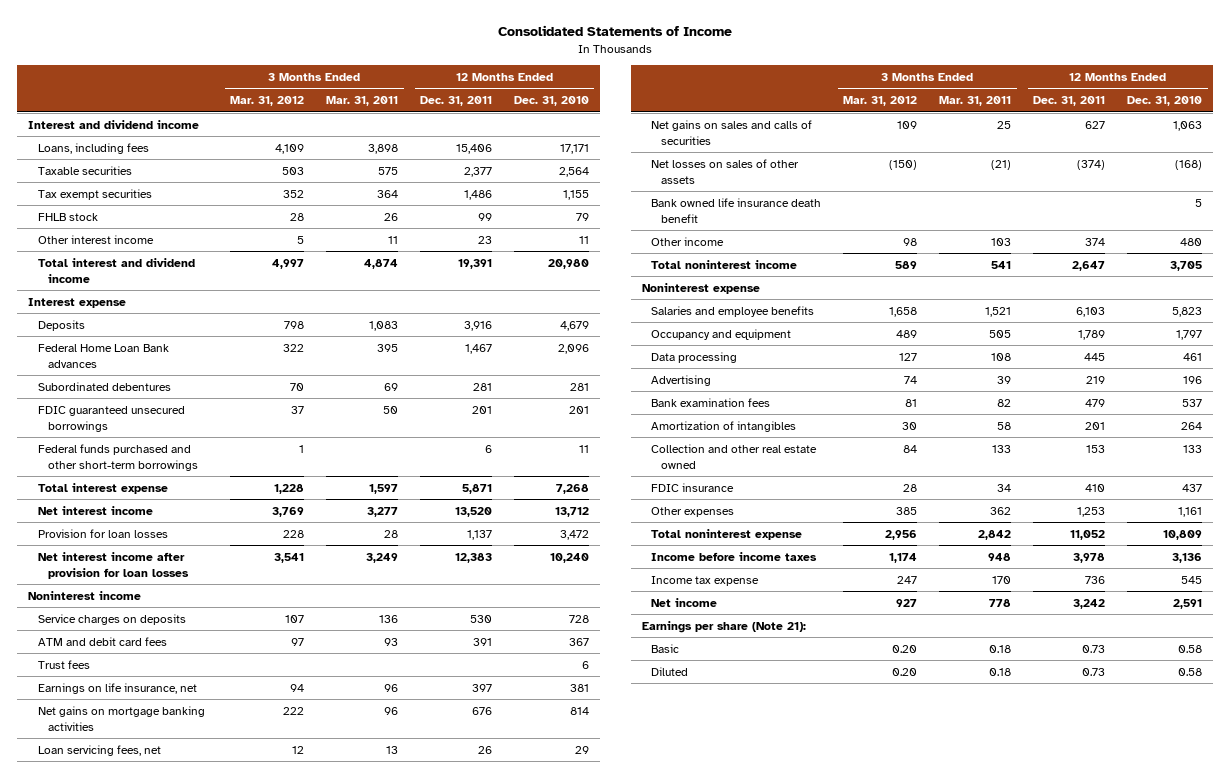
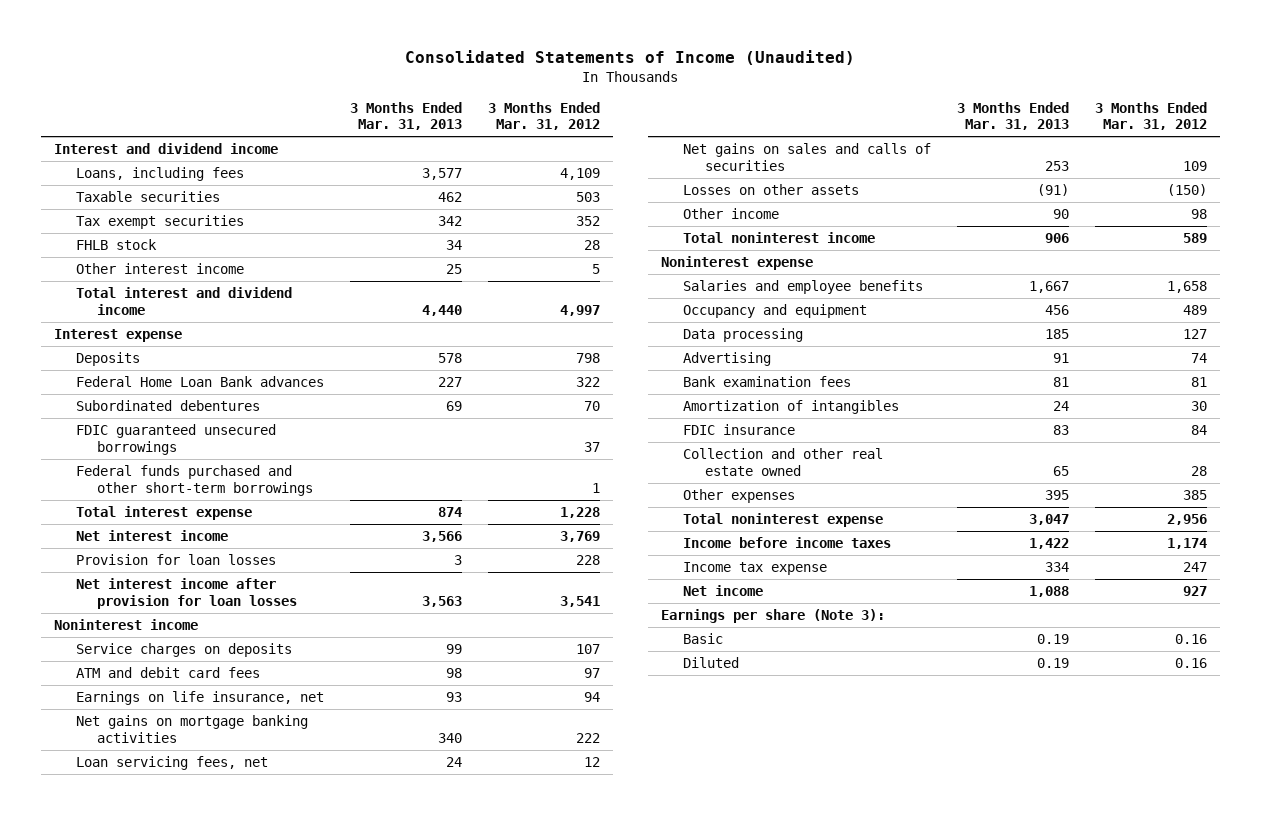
- Consolidated Statements of Income
+ Consolidated Statements of Income (Unaudited)
- | 3 Months Ended Mar. 31, 2012 | 3 Months Ended Mar. 31, 2011 | 12 Months Ended Dec. 31, 2011 | 12 Months Ended Dec. 31, 2010
+ | 3 Months Ended Mar. 31, 2013 | 3 Months Ended Mar. 31, 2012
- Trust fees | | | | 6
- Net losses on sales of other assets | (150) | (21) | (374) | (168)
- Bank owned life insurance death benefit | | | | 5
+ Losses on other assets | (91) | (150)
- Collection and other real estate owned | 84 | 133 | 153 | 133
- FDIC insurance | 28 | 34 | 410 | 437
+ FDIC insurance | 83 | 84
+ Collection and other real estate owned | 65 | 28
- Earnings per share (Note 21):
- Basic | 0.20 | 0.18 | 0.73 | 0.58
- Diluted | 0.20 | 0.18 | 0.73 | 0.58
+ Earnings per share (Note 3):
+ Basic | 0.19 | 0.16
+ Diluted | 0.19 | 0.16

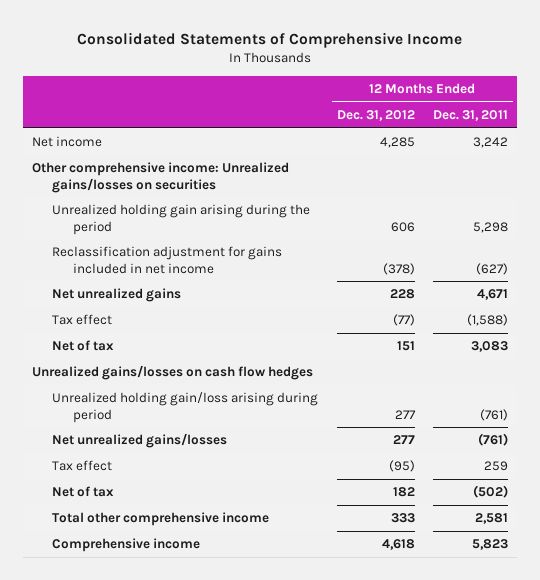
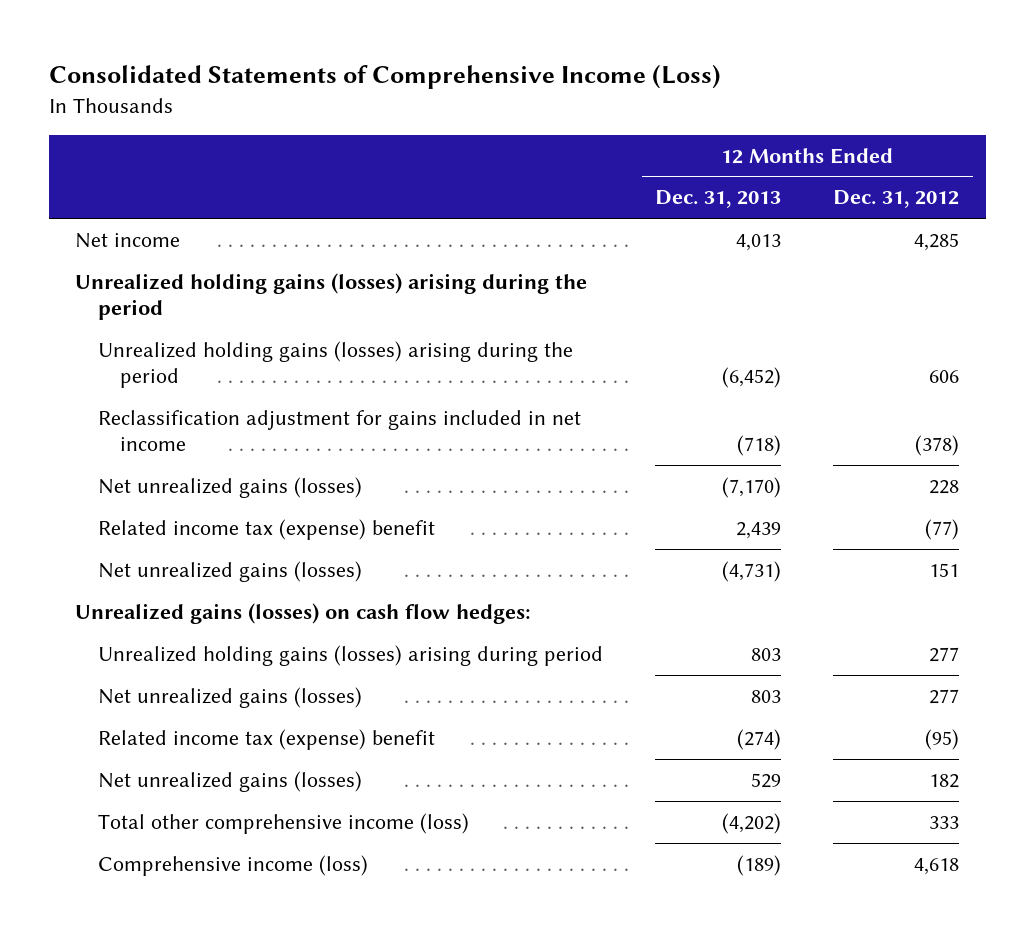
- Consolidated Statements of Comprehensive Income
+ Consolidated Statements of Comprehensive Income (Loss)
- | 12 Months Ended Dec. 31, 2012 | 12 Months Ended Dec. 31, 2011
+ | 12 Months Ended Dec. 31, 2013 | 12 Months Ended Dec. 31, 2012
- Other comprehensive income: Unrealized gains/losses on securities
- Unrealized holding gain arising during the period | 606 | 5,298
+ Unrealized holding gains (losses) arising during the period
+ Unrealized holding gains (losses) arising during the period | (6,452) | 606
- Net unrealized gains | 228 | 4,671
- Tax effect | (77) | (1,588)
- Net of tax | 151 | 3,083
- Unrealized gains/losses on cash flow hedges
- Unrealized holding gain/loss arising during period | 277 | (761)
- Net unrealized gains/losses | 277 | (761)
- Tax effect | (95) | 259
- Net of tax | 182 | (502)
- Total other comprehensive income | 333 | 2,581
- Comprehensive income | 4,618 | 5,823
+ Net unrealized gains (losses) | (7,170) | 228
+ Related income tax (expense) benefit | 2,439 | (77)
+ Net unrealized gains (losses) | (4,731) | 151
+ Unrealized gains (losses) on cash flow hedges:
+ Unrealized holding gains (losses) arising during period | 803 | 277
+ Net unrealized gains (losses) | 803 | 277
+ Related income tax (expense) benefit | (274) | (95)
+ Net unrealized gains (losses) | 529 | 182
+ Total other comprehensive income (loss) | (4,202) | 333
+ Comprehensive income (loss) | (189) | 4,618

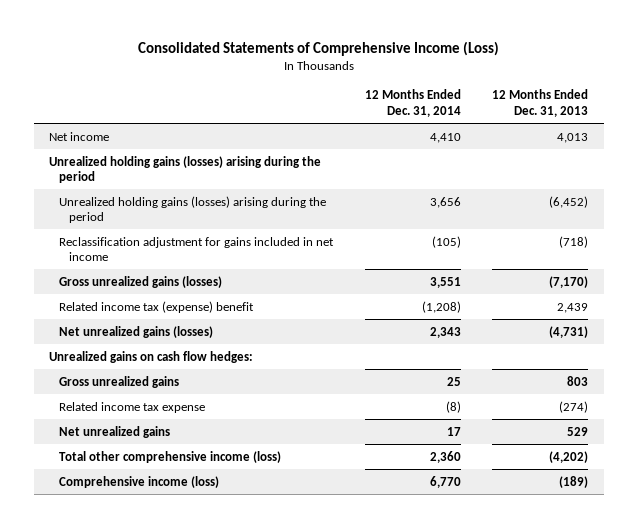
- | 12 Months Ended Dec. 31, 2013 | 12 Months Ended Dec. 31, 2012
+ | 12 Months Ended Dec. 31, 2014 | 12 Months Ended Dec. 31, 2013
- Net unrealized gains (losses) | (7,170) | 228
+ Gross unrealized gains (losses) | 3,551 | (7,170)
- Unrealized gains (losses) on cash flow hedges:
- Unrealized holding gains (losses) arising during period | 803 | 277
- Net unrealized gains (losses) | 803 | 277
- Related income tax (expense) benefit | (274) | (95)
- Net unrealized gains (losses) | 529 | 182
+ Unrealized gains on cash flow hedges:
+ Gross unrealized gains | 25 | 803
+ Related income tax expense | (8) | (274)
+ Net unrealized gains | 17 | 529

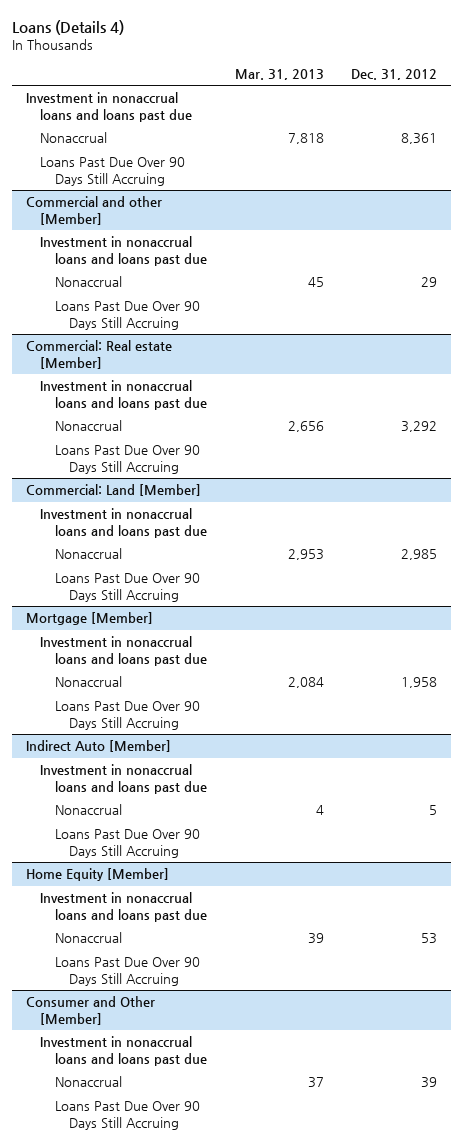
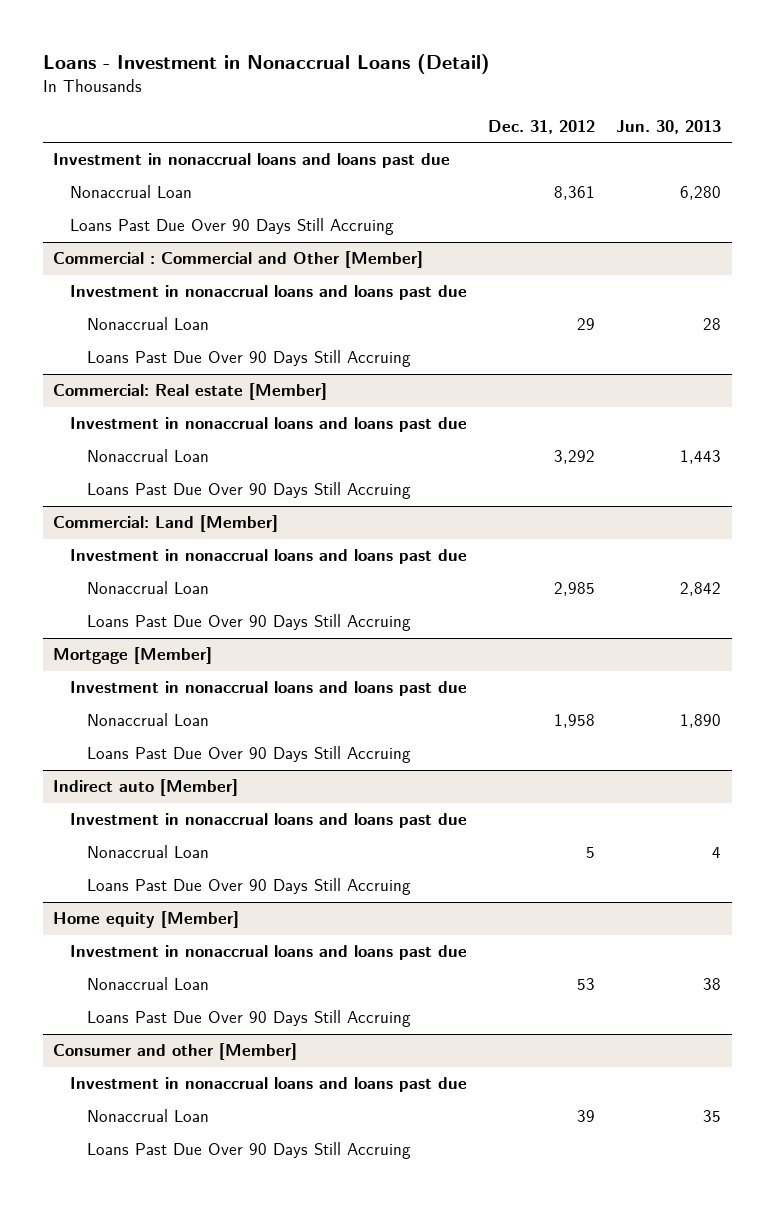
- Loans (Details 4)
+ Loans - Investment in Nonaccrual Loans (Detail)
- | Mar. 31, 2013 | Dec. 31, 2012
+ | Dec. 31, 2012 | Jun. 30, 2013
- Nonaccrual | 7,818 | 8,361
+ Nonaccrual Loan | 8,361 | 6,280
- Commercial and other [Member]
+ Commercial : Commercial and Other [Member]
- Nonaccrual | 45 | 29
+ Nonaccrual Loan | 29 | 28
@ Commercial: Real estate [Member]
- Nonaccrual | 2,656 | 3,292
+ Nonaccrual Loan | 3,292 | 1,443
@ Commercial: Land [Member]
- Nonaccrual | 2,953 | 2,985
+ Nonaccrual Loan | 2,985 | 2,842
@ Mortgage [Member]
- Nonaccrual | 2,084 | 1,958
+ Nonaccrual Loan | 1,958 | 1,890
- Indirect Auto [Member]
+ Indirect auto [Member]
- Nonaccrual | 4 | 5
+ Nonaccrual Loan | 5 | 4
- Home Equity [Member]
+ Home equity [Member]
- Nonaccrual | 39 | 53
+ Nonaccrual Loan | 53 | 38
- Consumer and Other [Member]
+ Consumer and other [Member]
- Nonaccrual | 37 | 39
+ Nonaccrual Loan | 39 | 35

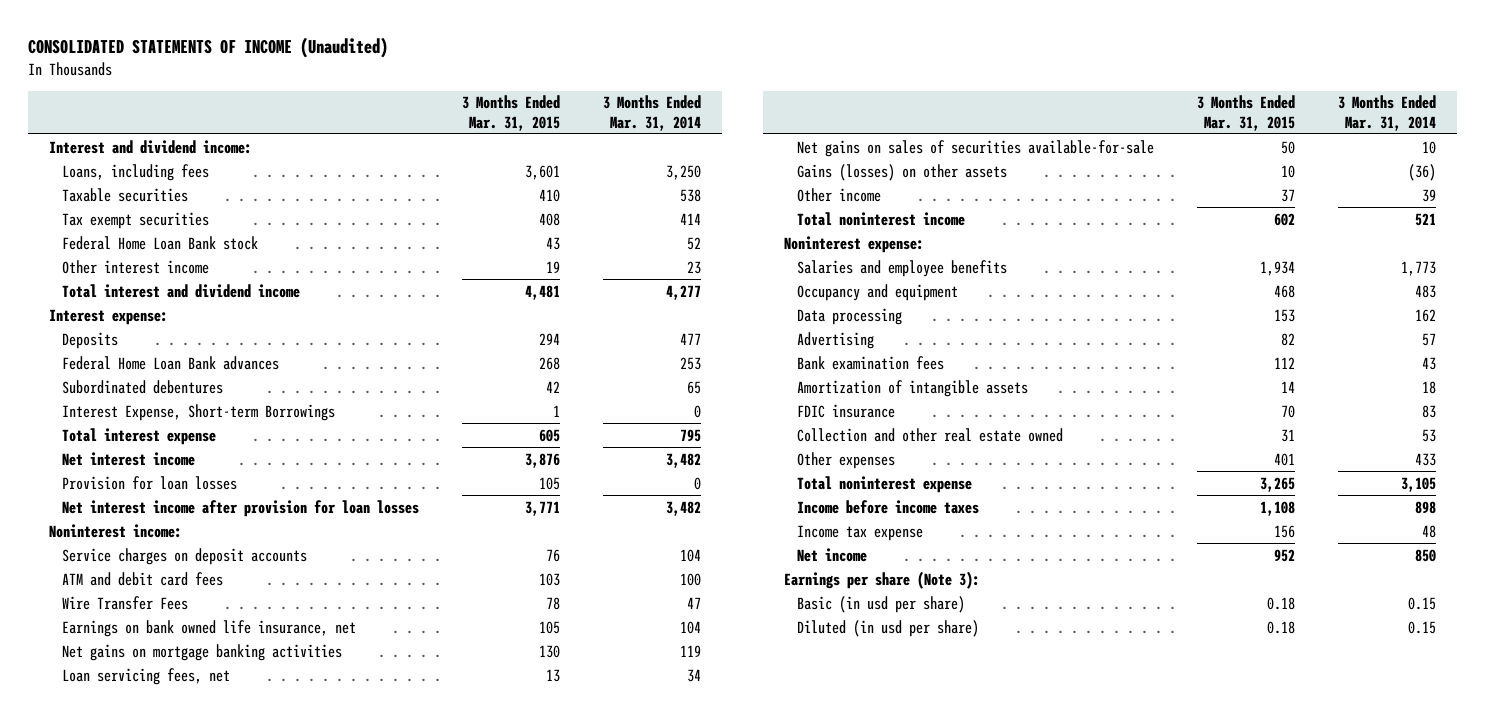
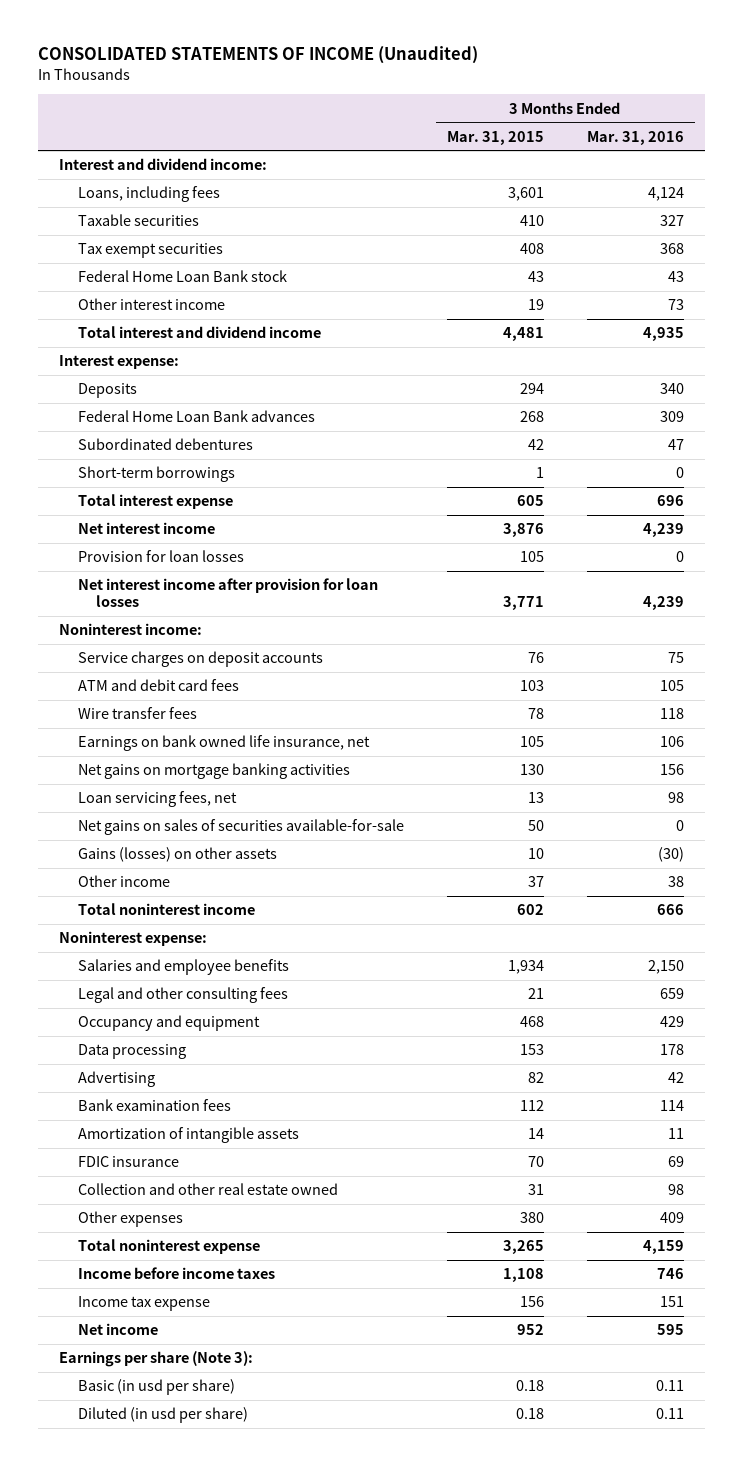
- | 3 Months Ended Mar. 31, 2015 | 3 Months Ended Mar. 31, 2014
+ | 3 Months Ended Mar. 31, 2015 | 3 Months Ended Mar. 31, 2016
- Interest Expense, Short-term Borrowings | 1 | 0
+ Short-term borrowings | 1 | 0
- Wire Transfer Fees | 78 | 47
+ Wire transfer fees | 78 | 118
+ Legal and other consulting fees | 21 | 659
- Other expenses | 401 | 433
+ Other expenses | 380 | 409

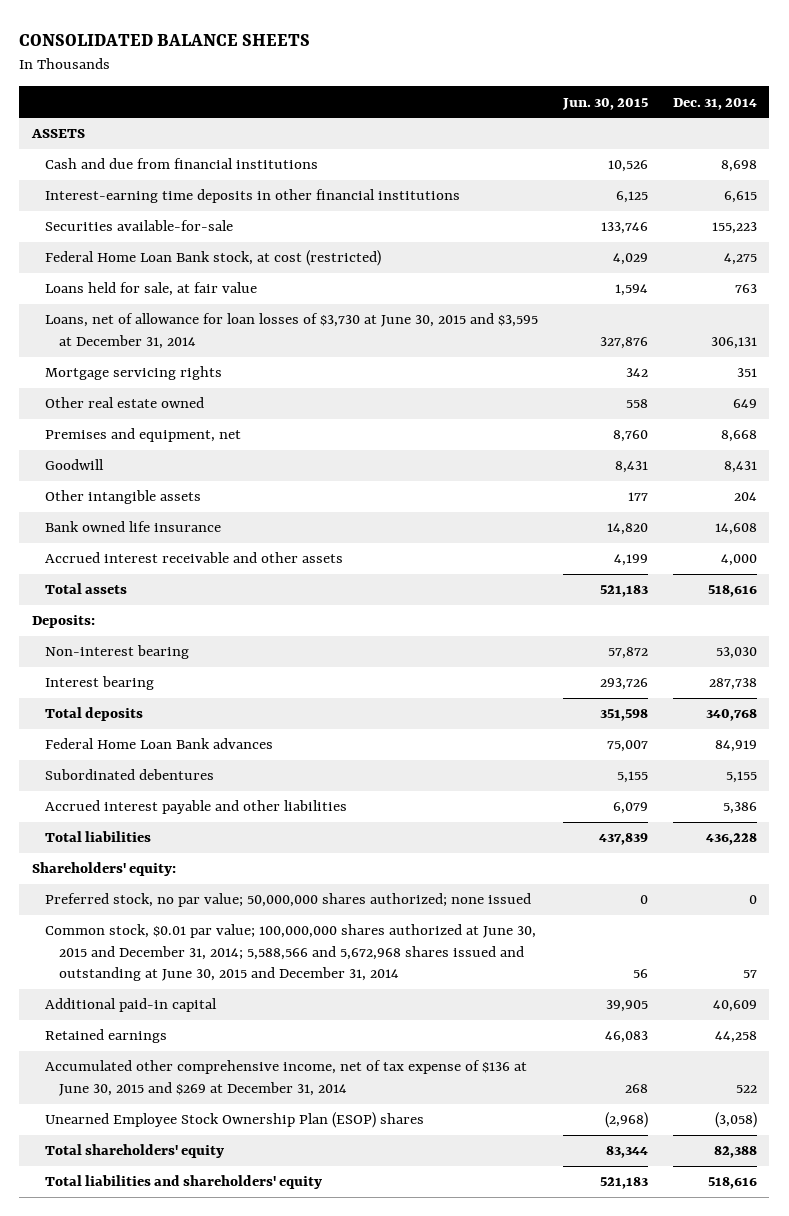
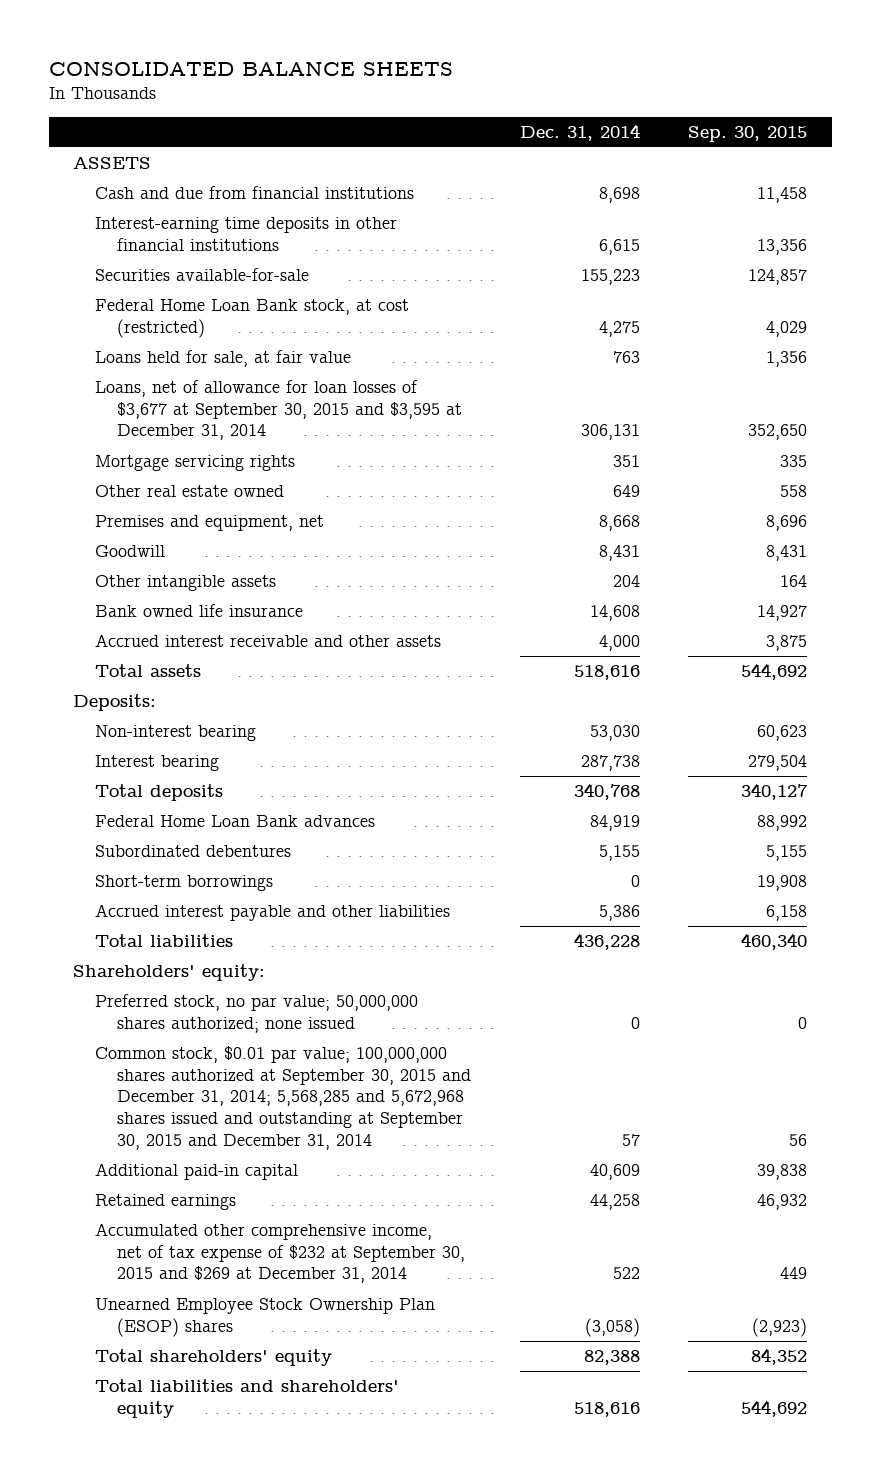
- | Jun. 30, 2015 | Dec. 31, 2014
+ | Dec. 31, 2014 | Sep. 30, 2015
- Loans, net of allowance for loan losses of $3,730 at June 30, 2015 and $3,595 at December 31, 2014 | 327,876 | 306,131
+ Loans, net of allowance for loan losses of $3,677 at September 30, 2015 and $3,595 at December 31, 2014 | 306,131 | 352,650
+ Short-term borrowings | 0 | 19,908
- Common stock, $0.01 par value; 100,000,000 shares authorized at June 30, 2015 and December 31, 2014; 5,588,566 and 5,672,968 shares issued and outstanding at June 30, 2015 and December 31, 2014 | 56 | 57
+ Common stock, $0.01 par value; 100,000,000 shares authorized at September 30, 2015 and December 31, 2014; 5,568,285 and 5,672,968 shares issued and outstanding at September 30, 2015 and December 31, 2014 | 57 | 56
- Accumulated other comprehensive income, net of tax expense of $136 at June 30, 2015 and $269 at December 31, 2014 | 268 | 522
+ Accumulated other comprehensive income, net of tax expense of $232 at September 30, 2015 and $269 at December 31, 2014 | 522 | 449

